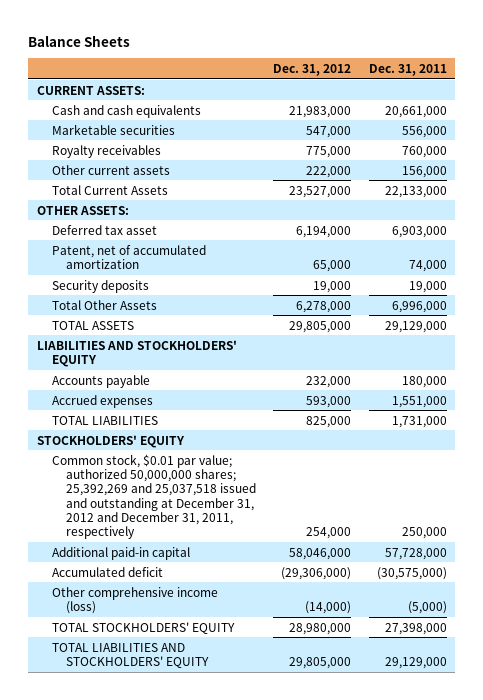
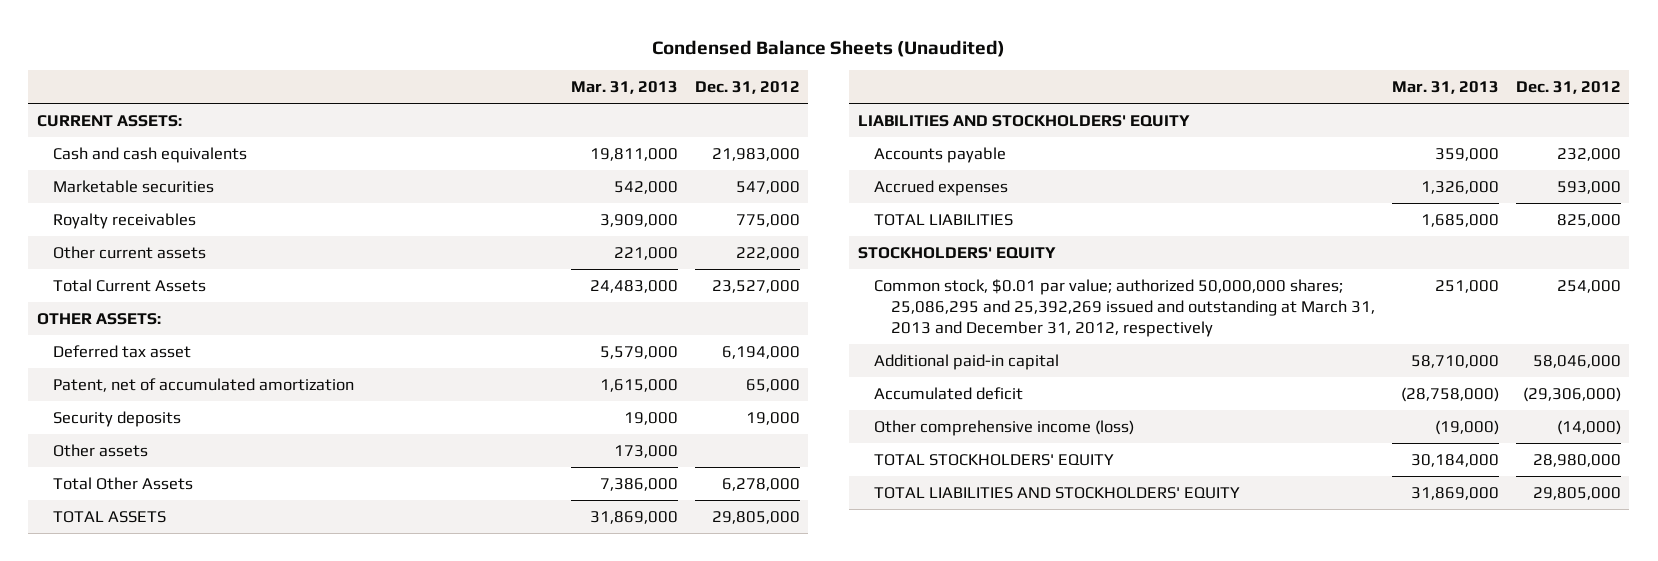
- Balance Sheets
+ Condensed Balance Sheets (Unaudited)
- | Dec. 31, 2012 | Dec. 31, 2011
+ | Mar. 31, 2013 | Dec. 31, 2012
+ Other assets | 173,000 |
- Common stock, $0.01 par value; authorized 50,000,000 shares; 25,392,269 and 25,037,518 issued and outstanding at December 31, 2012 and December 31, 2011, respectively | 254,000 | 250,000
+ Common stock, $0.01 par value; authorized 50,000,000 shares; 25,086,295 and 25,392,269 issued and outstanding at March 31, 2013 and December 31, 2012, respectively | 251,000 | 254,000

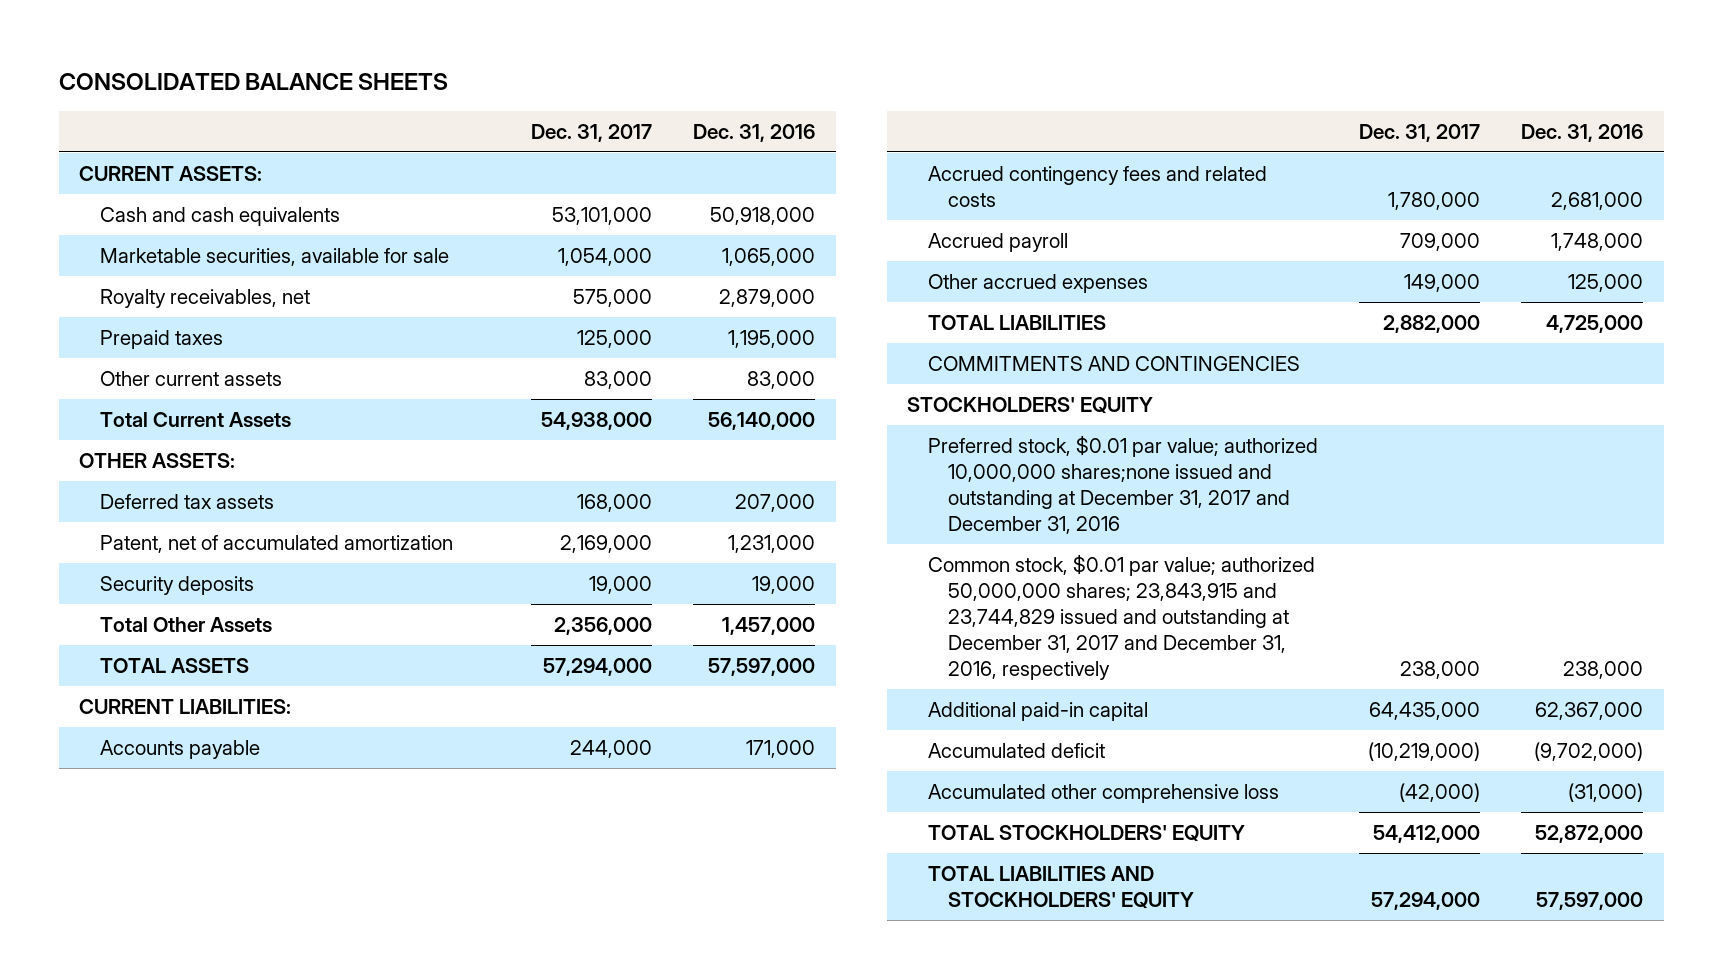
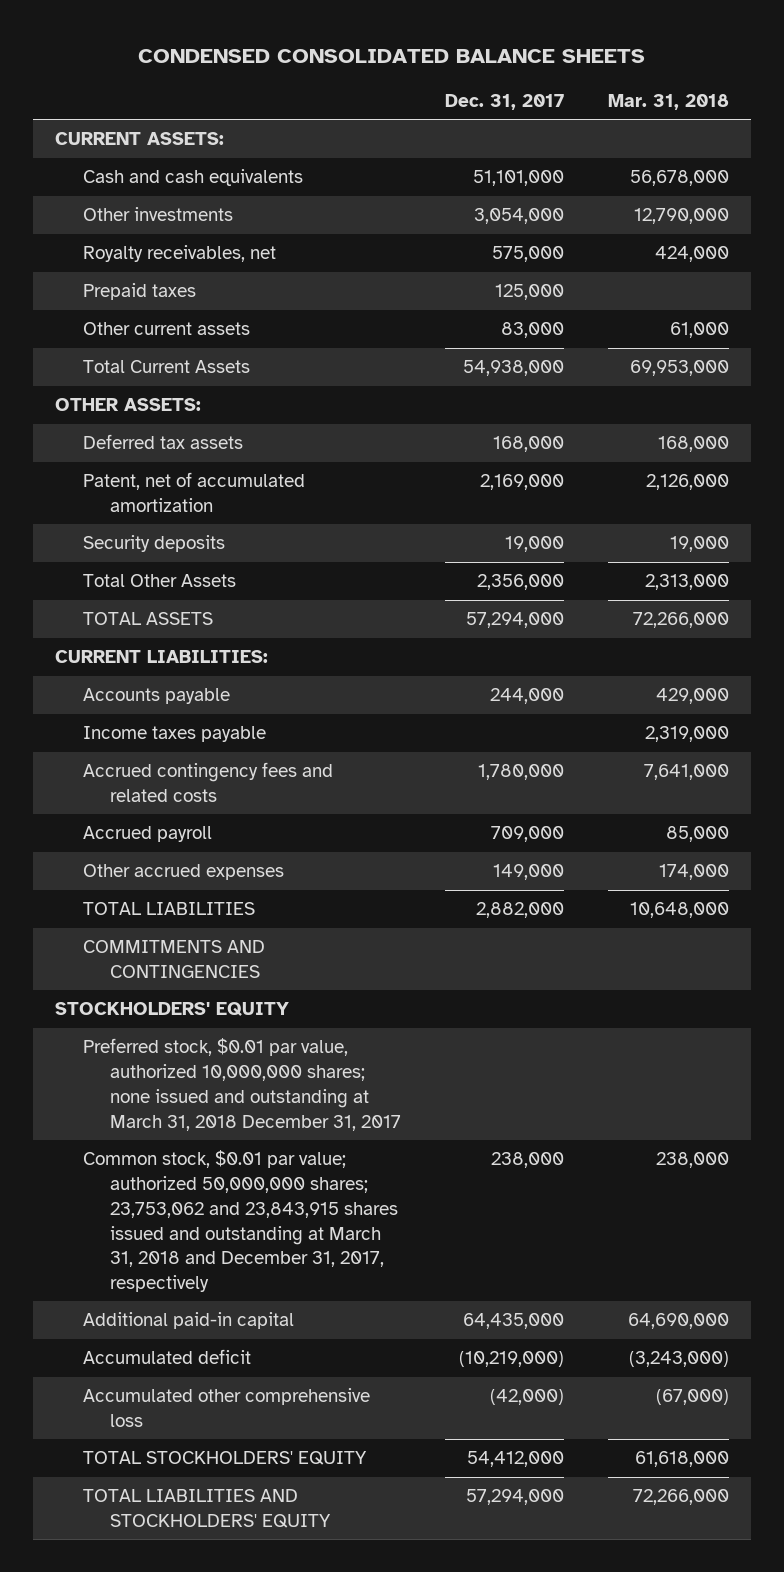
- CONSOLIDATED BALANCE SHEETS
+ CONDENSED CONSOLIDATED BALANCE SHEETS
- | Dec. 31, 2017 | Dec. 31, 2016
+ | Dec. 31, 2017 | Mar. 31, 2018
- Cash and cash equivalents | 53,101,000 | 50,918,000
- Marketable securities, available for sale | 1,054,000 | 1,065,000
+ Cash and cash equivalents | 51,101,000 | 56,678,000
+ Other investments | 3,054,000 | 12,790,000
+ Income taxes payable | | 2,319,000
- Preferred stock, $0.01 par value; authorized 10,000,000 shares;none issued and outstanding at December 31, 2017 and December 31, 2016
- Common stock, $0.01 par value; authorized 50,000,000 shares; 23,843,915 and 23,744,829 issued and outstanding at December 31, 2017 and December 31, 2016, respectively | 238,000 | 238,000
+ Preferred stock, $0.01 par value, authorized 10,000,000 shares; none issued and outstanding at March 31, 2018 December 31, 2017
+ Common stock, $0.01 par value; authorized 50,000,000 shares; 23,753,062 and 23,843,915 shares issued and outstanding at March 31, 2018 and December 31, 2017, respectively | 238,000 | 238,000

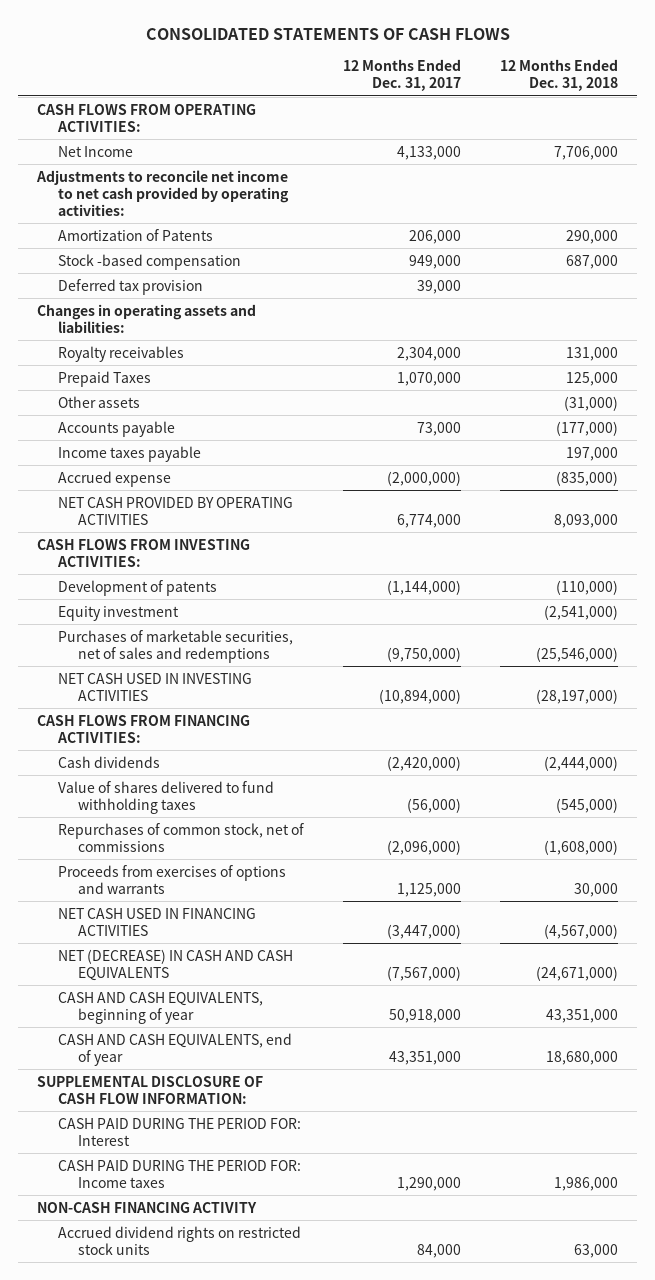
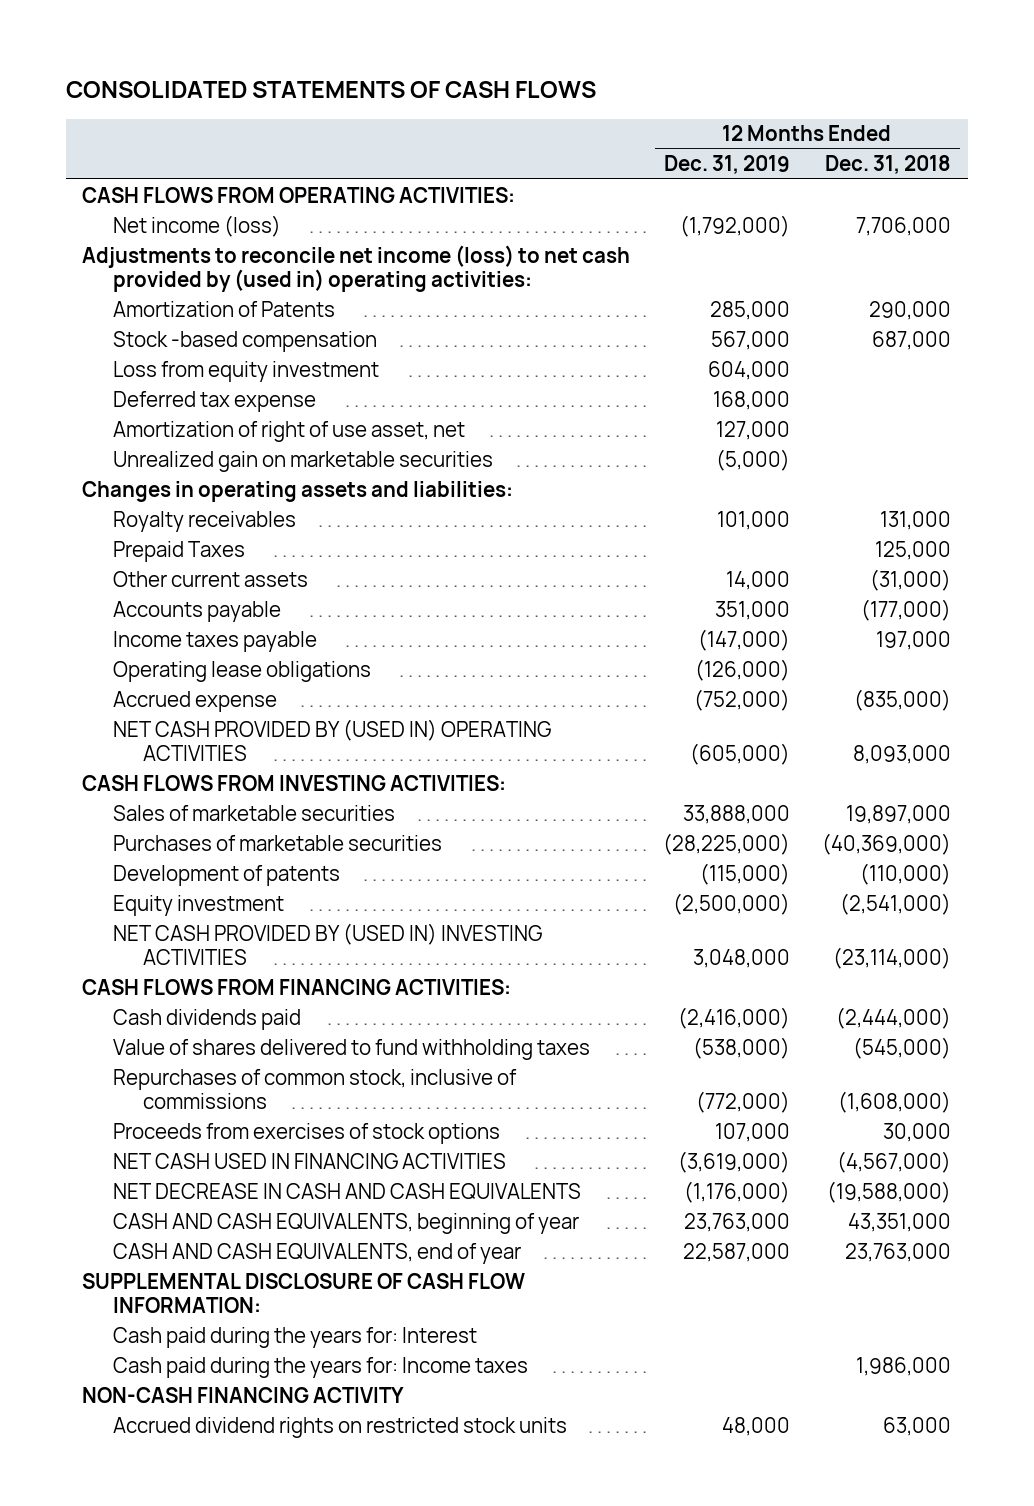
- | 12 Months Ended Dec. 31, 2017 | 12 Months Ended Dec. 31, 2018
+ | 12 Months Ended Dec. 31, 2019 | 12 Months Ended Dec. 31, 2018
- Net Income | 4,133,000 | 7,706,000
- Adjustments to reconcile net income to net cash provided by operating activities:
+ Net income (loss) | (1,792,000) | 7,706,000
+ Adjustments to reconcile net income (loss) to net cash provided by (used in) operating activities:
- Deferred tax provision | 39,000 |
+ Loss from equity investment | 604,000 |
+ Deferred tax expense | 168,000 |
+ Amortization of right of use asset, net | 127,000 |
+ Unrealized gain on marketable securities | (5,000) |
- Other assets | | (31,000)
+ Other current assets | 14,000 | (31,000)
+ Operating lease obligations | (126,000) |
- NET CASH PROVIDED BY OPERATING ACTIVITIES | 6,774,000 | 8,093,000
+ NET CASH PROVIDED BY (USED IN) OPERATING ACTIVITIES | (605,000) | 8,093,000
+ Sales of marketable securities | 33,888,000 | 19,897,000
+ Purchases of marketable securities | (28,225,000) | (40,369,000)
- Purchases of marketable securities, net of sales and redemptions | (9,750,000) | (25,546,000)
- NET CASH USED IN INVESTING ACTIVITIES | (10,894,000) | (28,197,000)
+ NET CASH PROVIDED BY (USED IN) INVESTING ACTIVITIES | 3,048,000 | (23,114,000)
- Cash dividends | (2,420,000) | (2,444,000)
+ Cash dividends paid | (2,416,000) | (2,444,000)
- Repurchases of common stock, net of commissions | (2,096,000) | (1,608,000)
- Proceeds from exercises of options and warrants | 1,125,000 | 30,000
+ Repurchases of common stock, inclusive of commissions | (772,000) | (1,608,000)
+ Proceeds from exercises of stock options | 107,000 | 30,000
- NET (DECREASE) IN CASH AND CASH EQUIVALENTS | (7,567,000) | (24,671,000)
+ NET DECREASE IN CASH AND CASH EQUIVALENTS | (1,176,000) | (19,588,000)
- CASH AND CASH EQUIVALENTS, end of year | 43,351,000 | 18,680,000
+ CASH AND CASH EQUIVALENTS, end of year | 22,587,000 | 23,763,000
- CASH PAID DURING THE PERIOD FOR: Interest
- CASH PAID DURING THE PERIOD FOR: Income taxes | 1,290,000 | 1,986,000
+ Cash paid during the years for: Interest
+ Cash paid during the years for: Income taxes | | 1,986,000

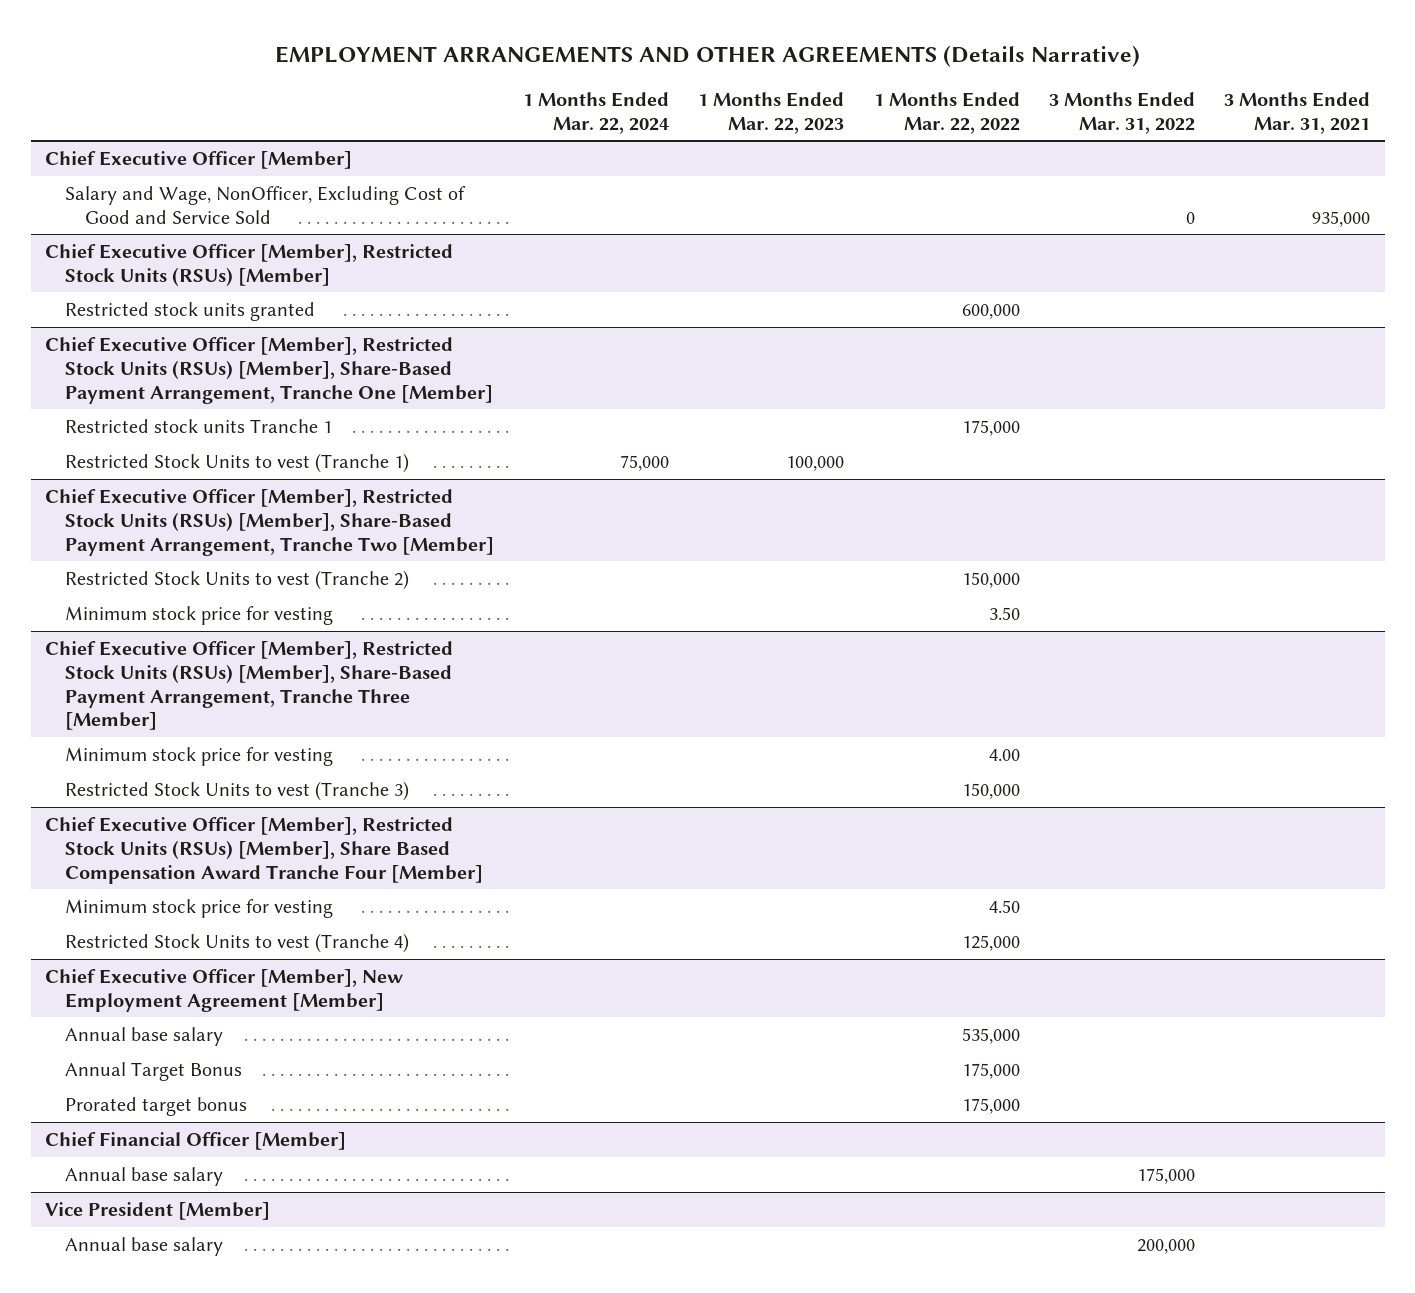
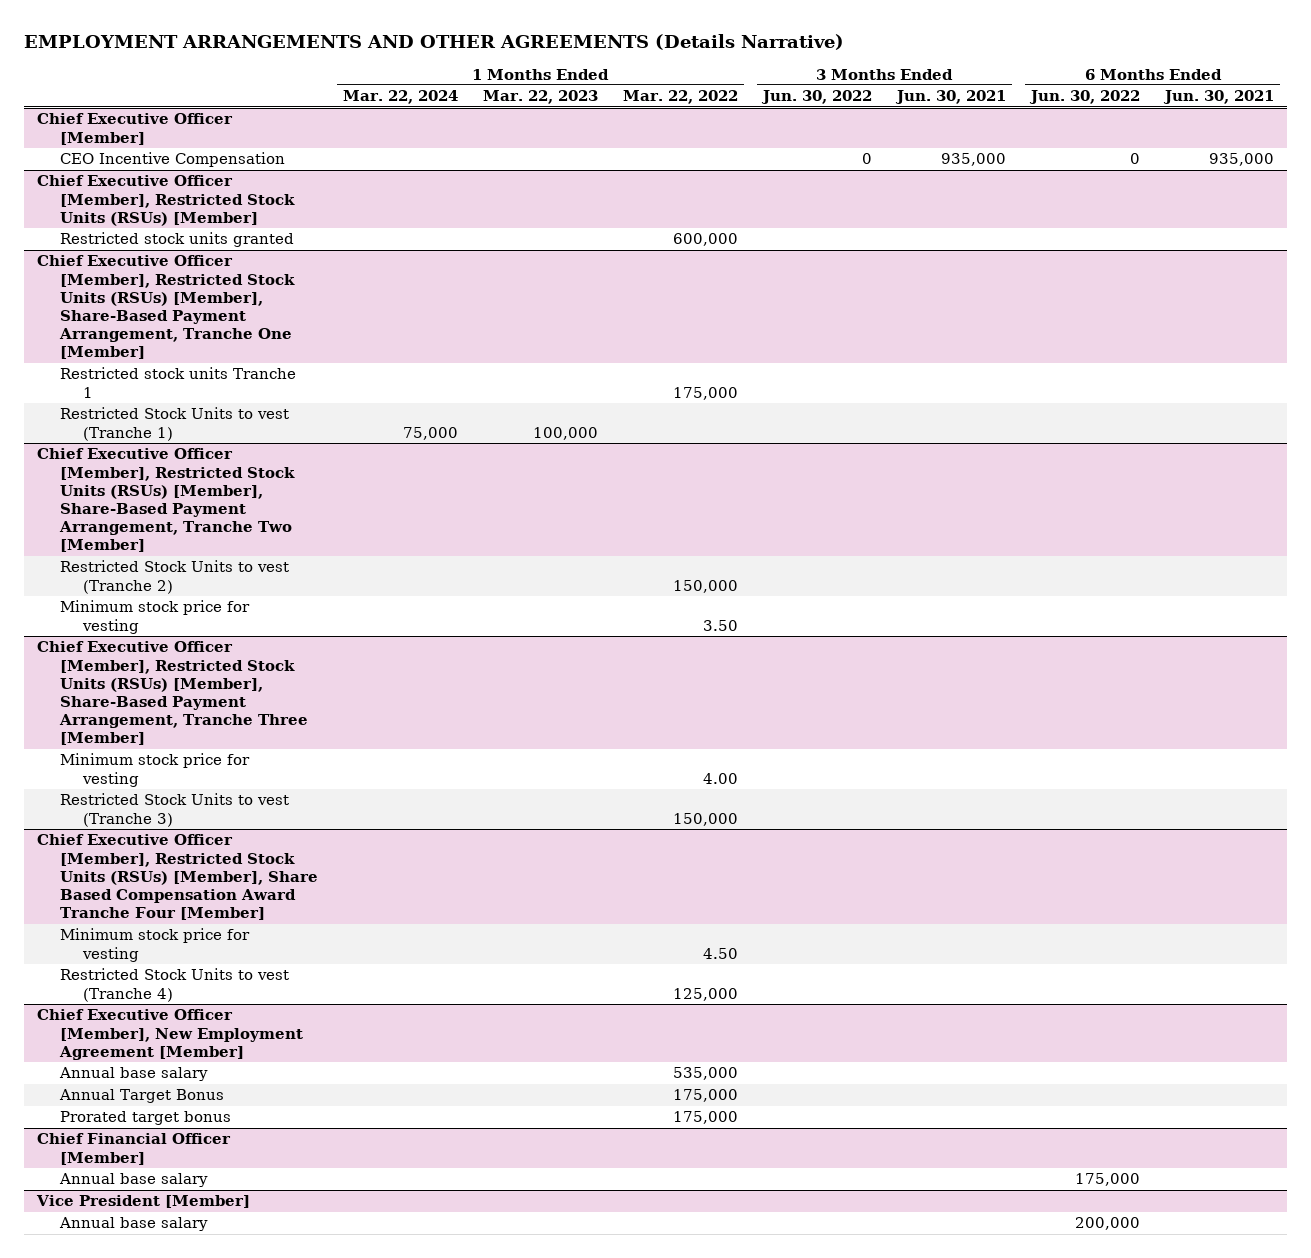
- | 1 Months Ended Mar. 22, 2024 | 1 Months Ended Mar. 22, 2023 | 1 Months Ended Mar. 22, 2022 | 3 Months Ended Mar. 31, 2022 | 3 Months Ended Mar. 31, 2021
+ | 1 Months Ended Mar. 22, 2024 | 1 Months Ended Mar. 22, 2023 | 1 Months Ended Mar. 22, 2022 | 3 Months Ended Jun. 30, 2022 | 3 Months Ended Jun. 30, 2021 | 6 Months Ended Jun. 30, 2022 | 6 Months Ended Jun. 30, 2021
@ Chief Executive Officer [Member]
- Salary and Wage, NonOfficer, Excluding Cost of Good and Service Sold | | | | 0 | 935,000
+ CEO Incentive Compensation | | | | 0 | 935,000 | 0 | 935,000

